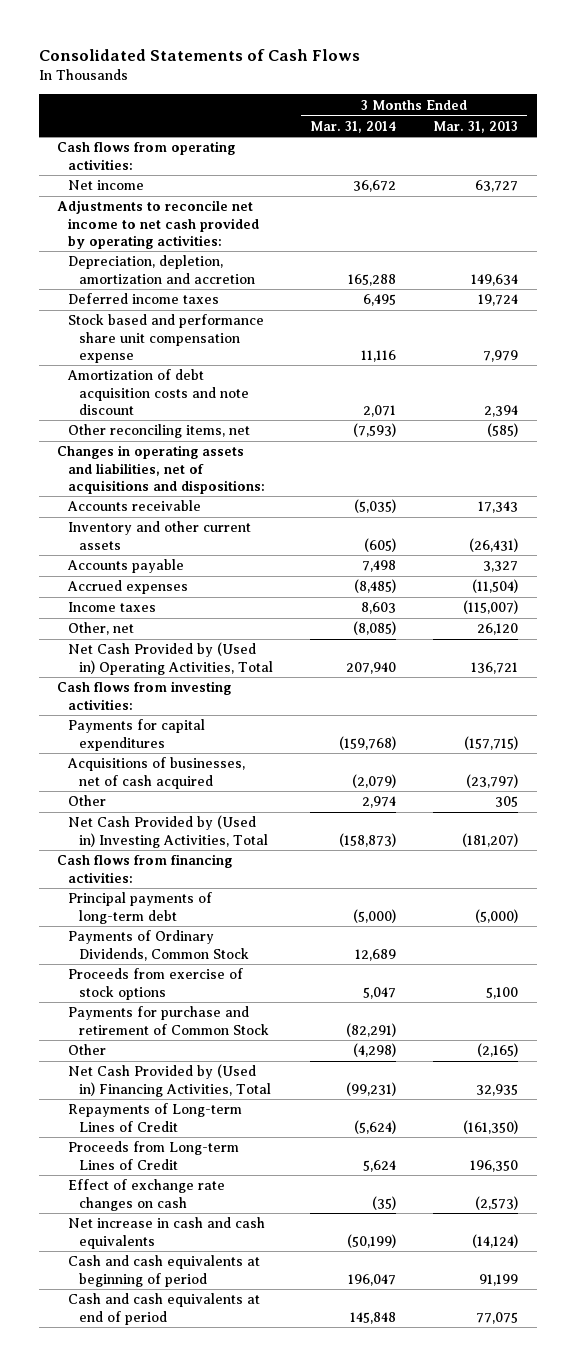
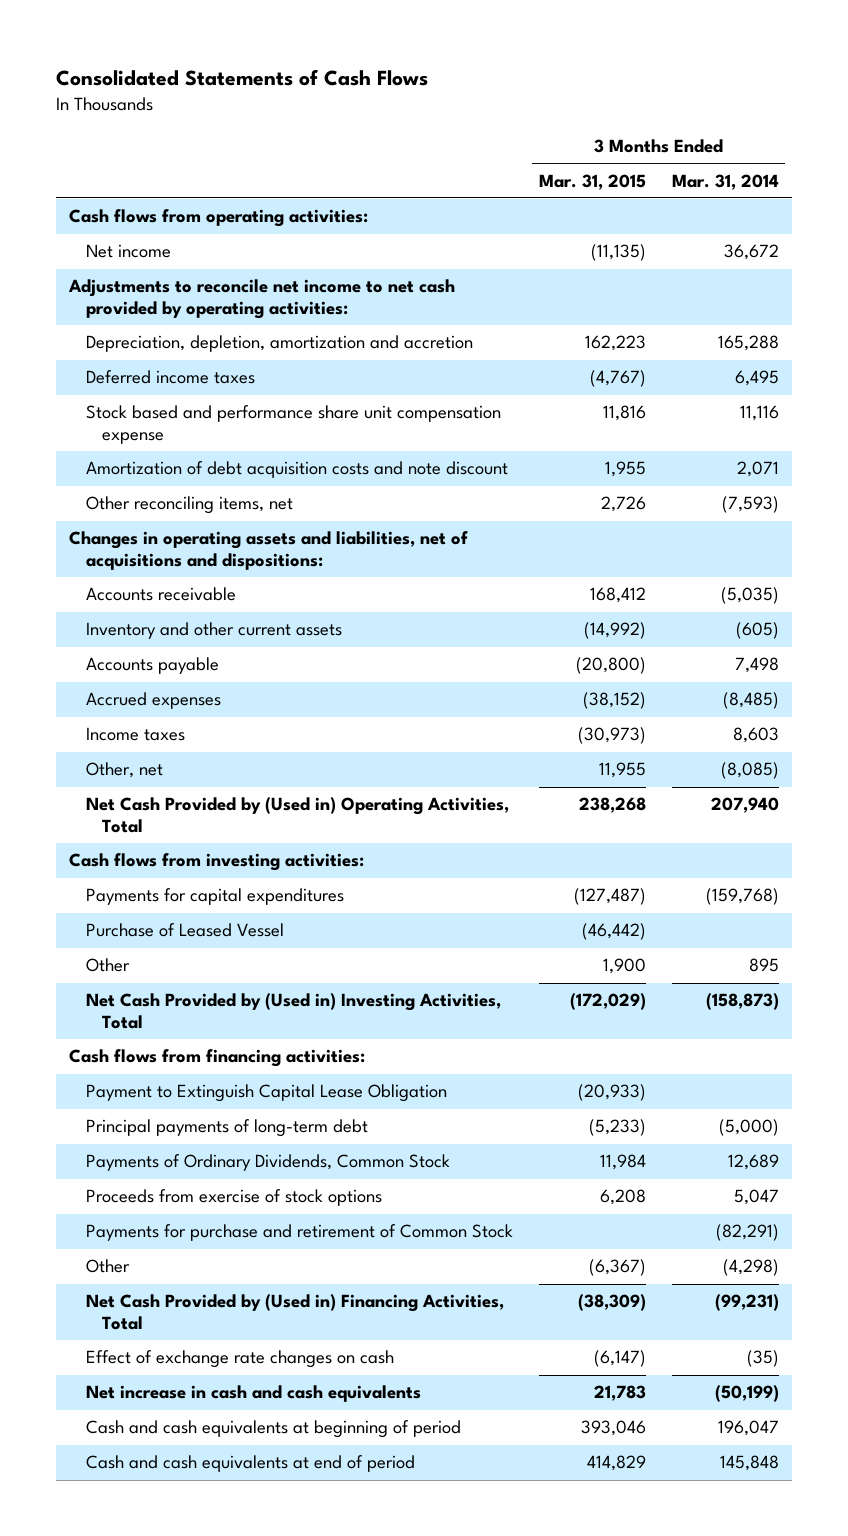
- | 3 Months Ended Mar. 31, 2014 | 3 Months Ended Mar. 31, 2013
+ | 3 Months Ended Mar. 31, 2015 | 3 Months Ended Mar. 31, 2014
- Acquisitions of businesses, net of cash acquired | (2,079) | (23,797)
- Other | 2,974 | 305
+ Purchase of Leased Vessel | (46,442) |
+ Other | 1,900 | 895
+ Payment to Extinguish Capital Lease Obligation | (20,933) |
- Repayments of Long-term Lines of Credit | (5,624) | (161,350)
- Proceeds from Long-term Lines of Credit | 5,624 | 196,350

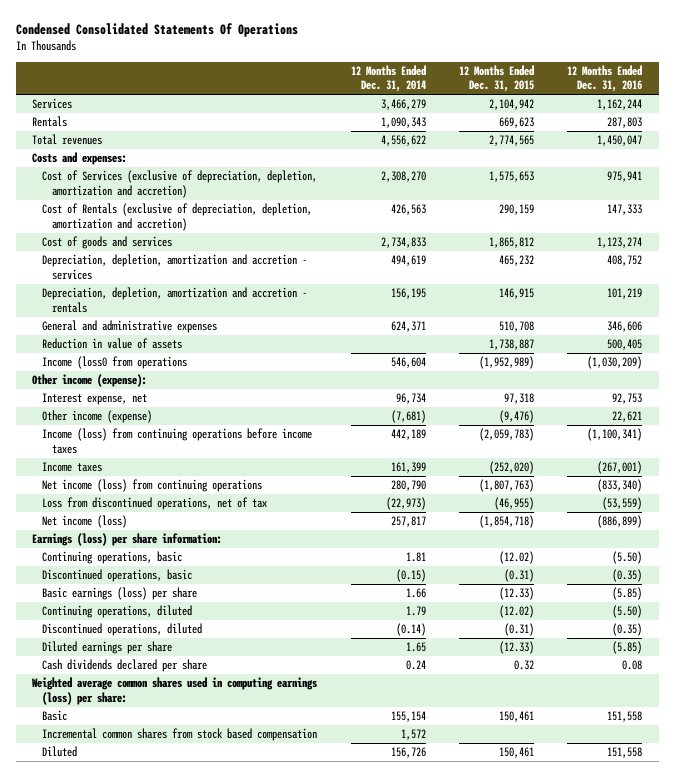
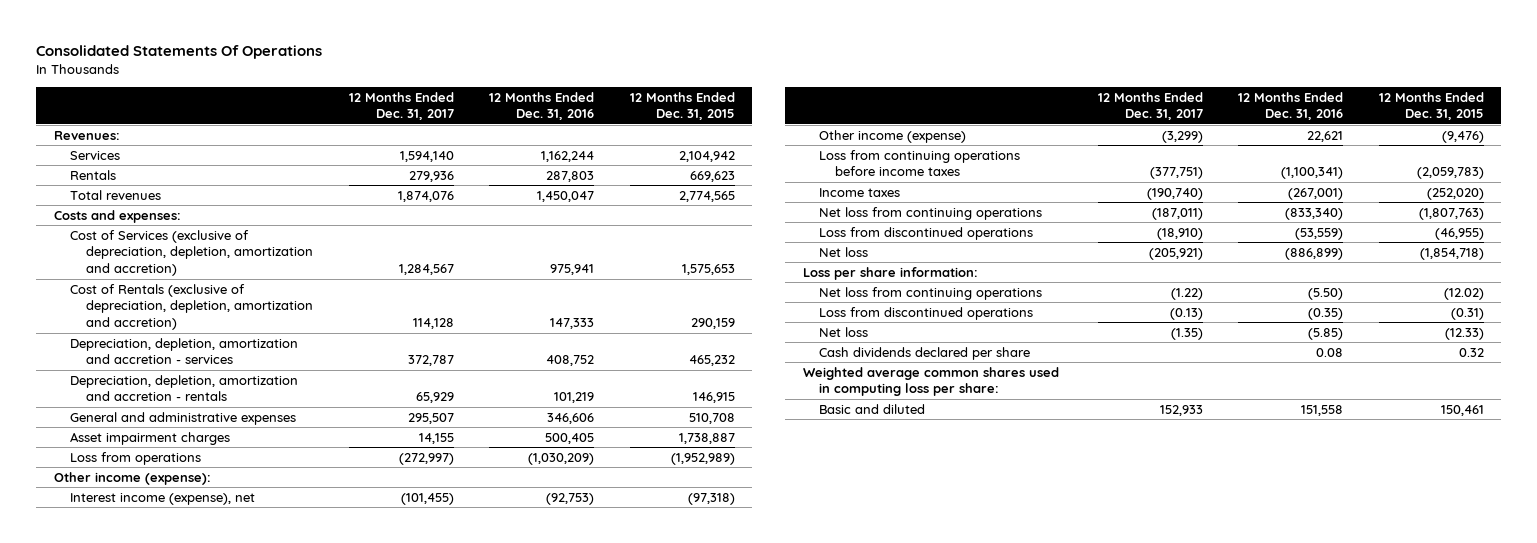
- Condensed Consolidated Statements Of Operations
+ Consolidated Statements Of Operations
- | 12 Months Ended Dec. 31, 2014 | 12 Months Ended Dec. 31, 2015 | 12 Months Ended Dec. 31, 2016
+ | 12 Months Ended Dec. 31, 2017 | 12 Months Ended Dec. 31, 2016 | 12 Months Ended Dec. 31, 2015
+ Revenues:
- Cost of goods and services | 2,734,833 | 1,865,812 | 1,123,274
- Reduction in value of assets | | 1,738,887 | 500,405
- Income (loss0 from operations | 546,604 | (1,952,989) | (1,030,209)
+ Asset impairment charges | 14,155 | 500,405 | 1,738,887
+ Loss from operations | (272,997) | (1,030,209) | (1,952,989)
- Interest expense, net | 96,734 | 97,318 | 92,753
+ Interest income (expense), net | (101,455) | (92,753) | (97,318)
- Income (loss) from continuing operations before income taxes | 442,189 | (2,059,783) | (1,100,341)
+ Loss from continuing operations before income taxes | (377,751) | (1,100,341) | (2,059,783)
- Net income (loss) from continuing operations | 280,790 | (1,807,763) | (833,340)
- Loss from discontinued operations, net of tax | (22,973) | (46,955) | (53,559)
- Net income (loss) | 257,817 | (1,854,718) | (886,899)
- Earnings (loss) per share information:
- Continuing operations, basic | 1.81 | (12.02) | (5.50)
- Discontinued operations, basic | (0.15) | (0.31) | (0.35)
- Basic earnings (loss) per share | 1.66 | (12.33) | (5.85)
- Continuing operations, diluted | 1.79 | (12.02) | (5.50)
- Discontinued operations, diluted | (0.14) | (0.31) | (0.35)
- Diluted earnings per share | 1.65 | (12.33) | (5.85)
+ Net loss from continuing operations | (187,011) | (833,340) | (1,807,763)
+ Loss from discontinued operations | (18,910) | (53,559) | (46,955)
+ Net loss | (205,921) | (886,899) | (1,854,718)
+ Loss per share information:
+ Net loss from continuing operations | (1.22) | (5.50) | (12.02)
+ Loss from discontinued operations | (0.13) | (0.35) | (0.31)
+ Net loss | (1.35) | (5.85) | (12.33)
- Weighted average common shares used in computing earnings (loss) per share:
- Basic | 155,154 | 150,461 | 151,558
- Incremental common shares from stock based compensation | 1,572 | |
- Diluted | 156,726 | 150,461 | 151,558
+ Weighted average common shares used in computing loss per share:
+ Basic and diluted | 152,933 | 151,558 | 150,461

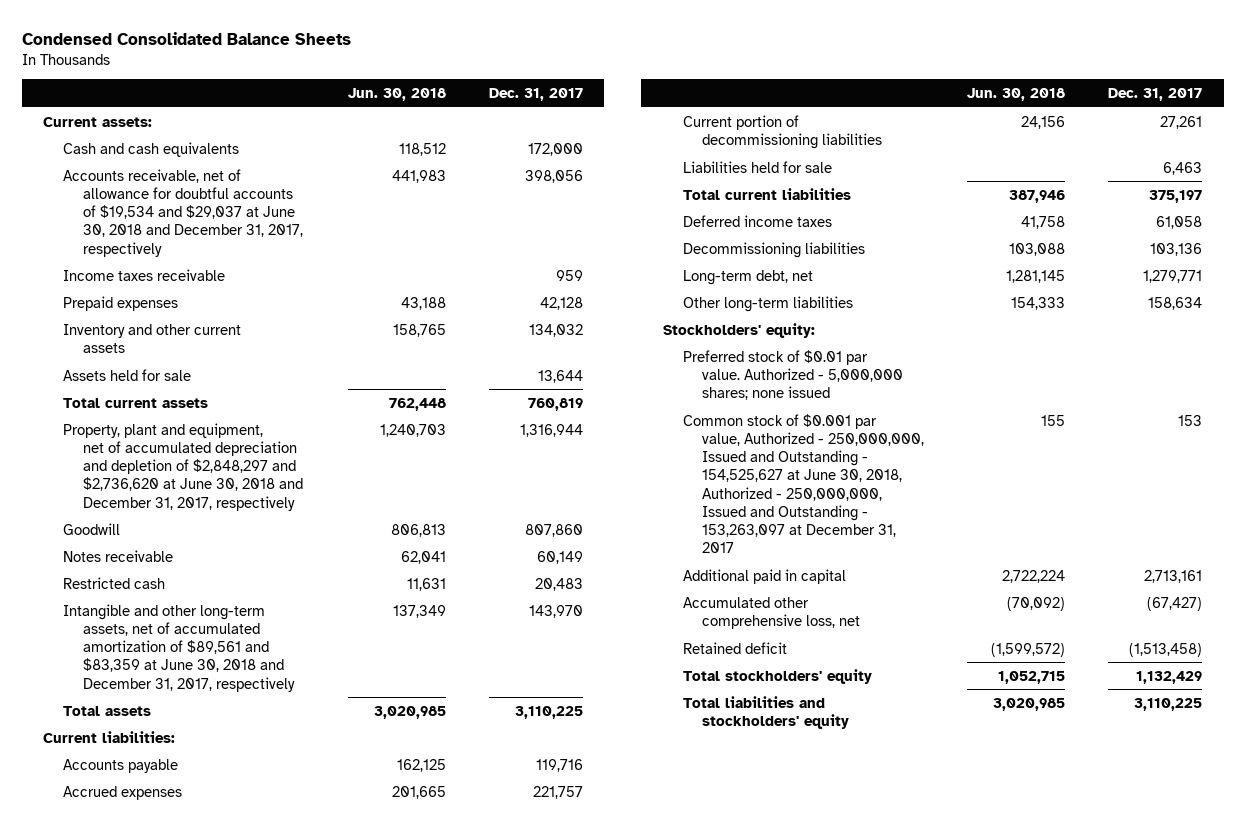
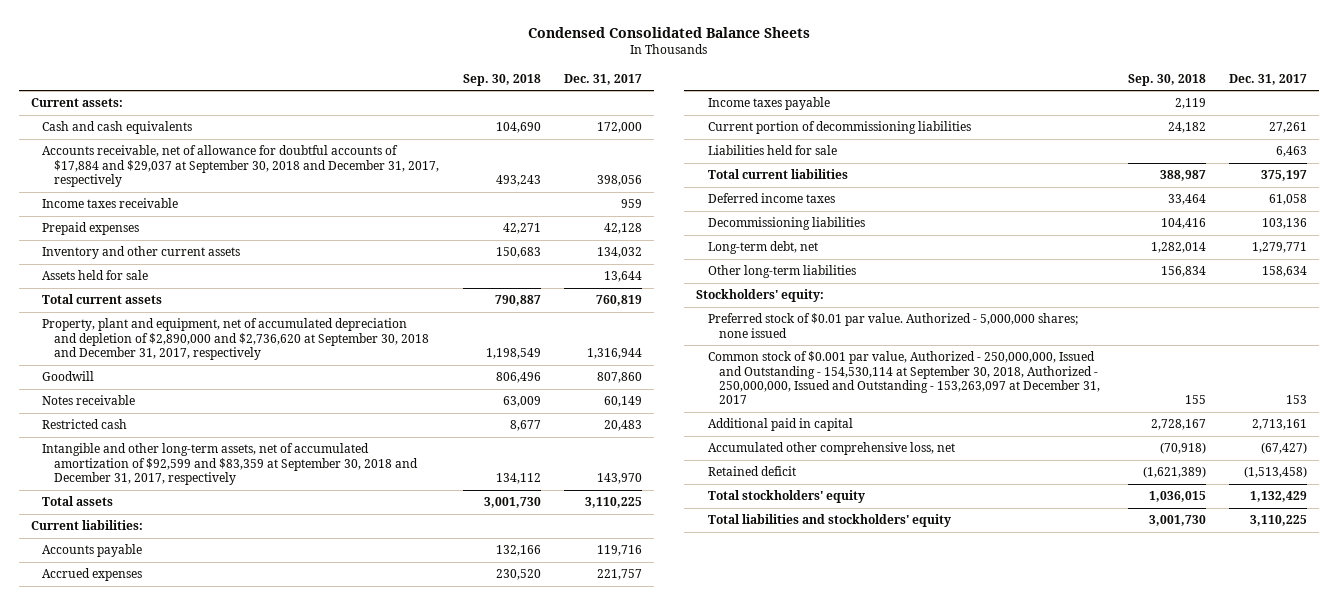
- | Jun. 30, 2018 | Dec. 31, 2017
+ | Sep. 30, 2018 | Dec. 31, 2017
- Accounts receivable, net of allowance for doubtful accounts of $19,534 and $29,037 at June 30, 2018 and December 31, 2017, respectively | 441,983 | 398,056
+ Accounts receivable, net of allowance for doubtful accounts of $17,884 and $29,037 at September 30, 2018 and December 31, 2017, respectively | 493,243 | 398,056
- Property, plant and equipment, net of accumulated depreciation and depletion of $2,848,297 and $2,736,620 at June 30, 2018 and December 31, 2017, respectively | 1,240,703 | 1,316,944
+ Property, plant and equipment, net of accumulated depreciation and depletion of $2,890,000 and $2,736,620 at September 30, 2018 and December 31, 2017, respectively | 1,198,549 | 1,316,944
- Intangible and other long-term assets, net of accumulated amortization of $89,561 and $83,359 at June 30, 2018 and December 31, 2017, respectively | 137,349 | 143,970
+ Intangible and other long-term assets, net of accumulated amortization of $92,599 and $83,359 at September 30, 2018 and December 31, 2017, respectively | 134,112 | 143,970
+ Income taxes payable | 2,119 |
- Common stock of $0.001 par value, Authorized - 250,000,000, Issued and Outstanding - 154,525,627 at June 30, 2018, Authorized - 250,000,000, Issued and Outstanding - 153,263,097 at December 31, 2017 | 155 | 153
+ Common stock of $0.001 par value, Authorized - 250,000,000, Issued and Outstanding - 154,530,114 at September 30, 2018, Authorized - 250,000,000, Issued and Outstanding - 153,263,097 at December 31, 2017 | 155 | 153

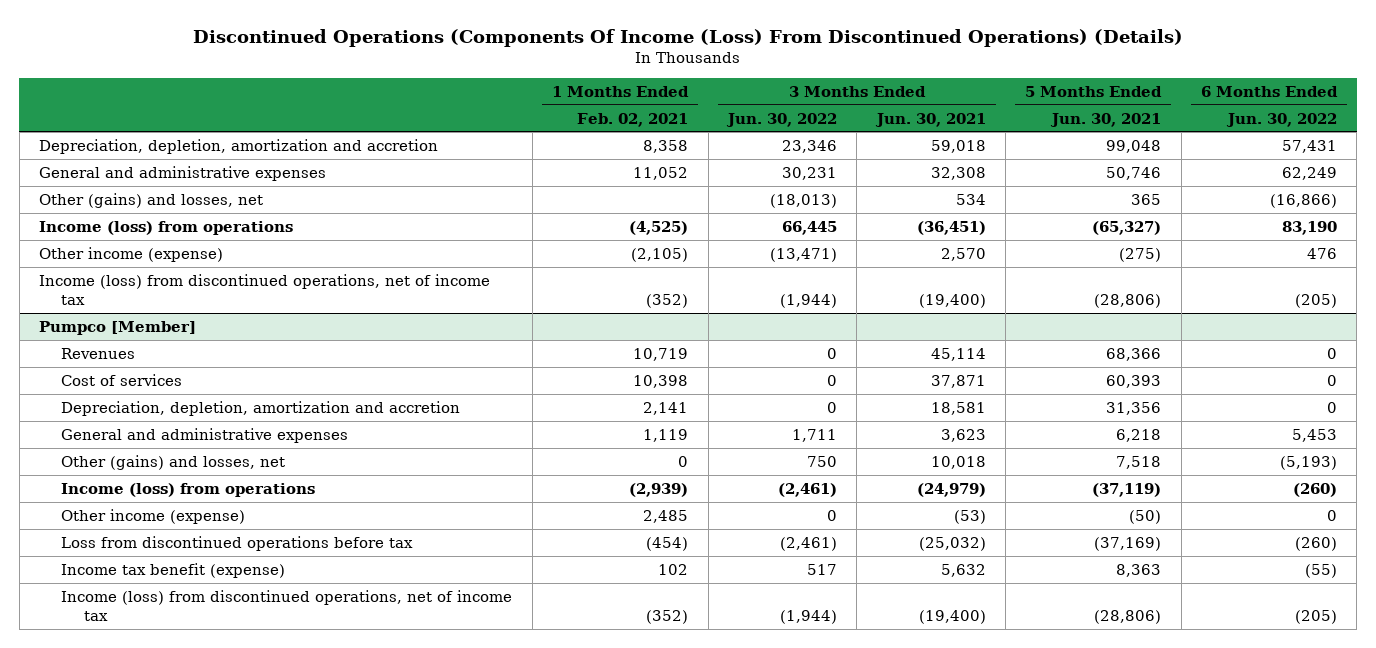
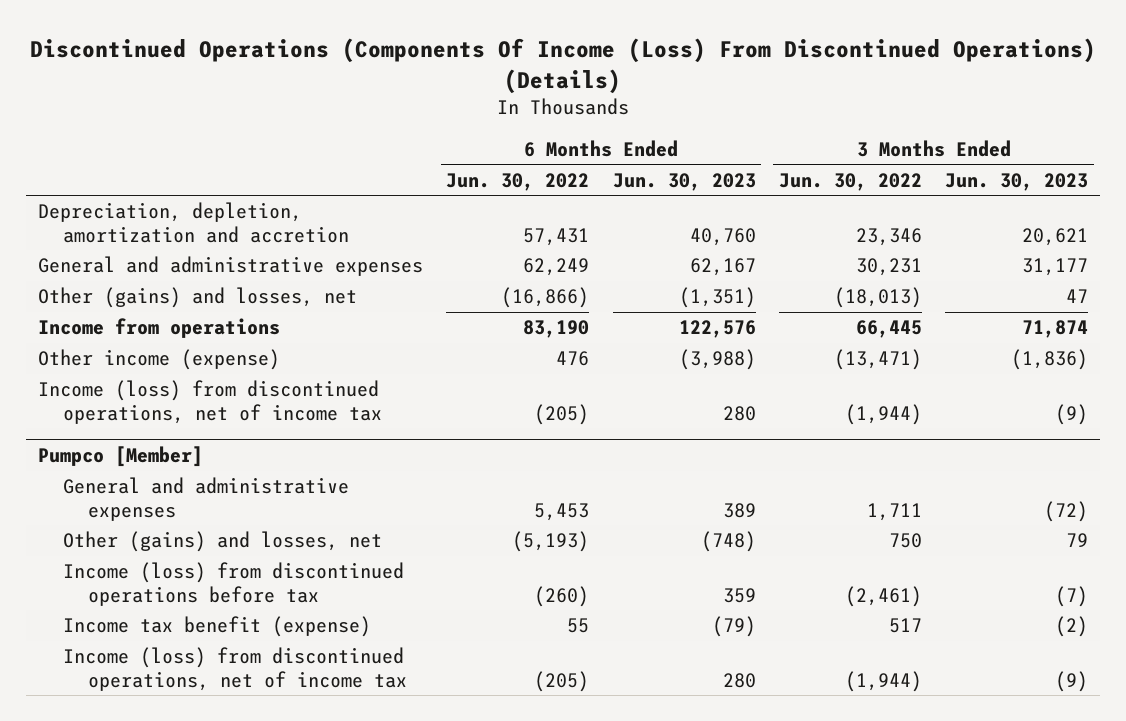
- | 1 Months Ended Feb. 02, 2021 | 3 Months Ended Jun. 30, 2022 | 3 Months Ended Jun. 30, 2021 | 5 Months Ended Jun. 30, 2021 | 6 Months Ended Jun. 30, 2022
+ | 6 Months Ended Jun. 30, 2022 | 6 Months Ended Jun. 30, 2023 | 3 Months Ended Jun. 30, 2022 | 3 Months Ended Jun. 30, 2023
- Income (loss) from operations | (4,525) | 66,445 | (36,451) | (65,327) | 83,190
+ Income from operations | 83,190 | 122,576 | 66,445 | 71,874
@ Pumpco [Member]
- Revenues | 10,719 | 0 | 45,114 | 68,366 | 0
- Cost of services | 10,398 | 0 | 37,871 | 60,393 | 0
- Depreciation, depletion, amortization and accretion | 2,141 | 0 | 18,581 | 31,356 | 0
- Income (loss) from operations | (2,939) | (2,461) | (24,979) | (37,119) | (260)
- Other income (expense) | 2,485 | 0 | (53) | (50) | 0
- Loss from discontinued operations before tax | (454) | (2,461) | (25,032) | (37,169) | (260)
- Income tax benefit (expense) | 102 | 517 | 5,632 | 8,363 | (55)
+ Income (loss) from discontinued operations before tax | (260) | 359 | (2,461) | (7)
+ Income tax benefit (expense) | 55 | (79) | 517 | (2)

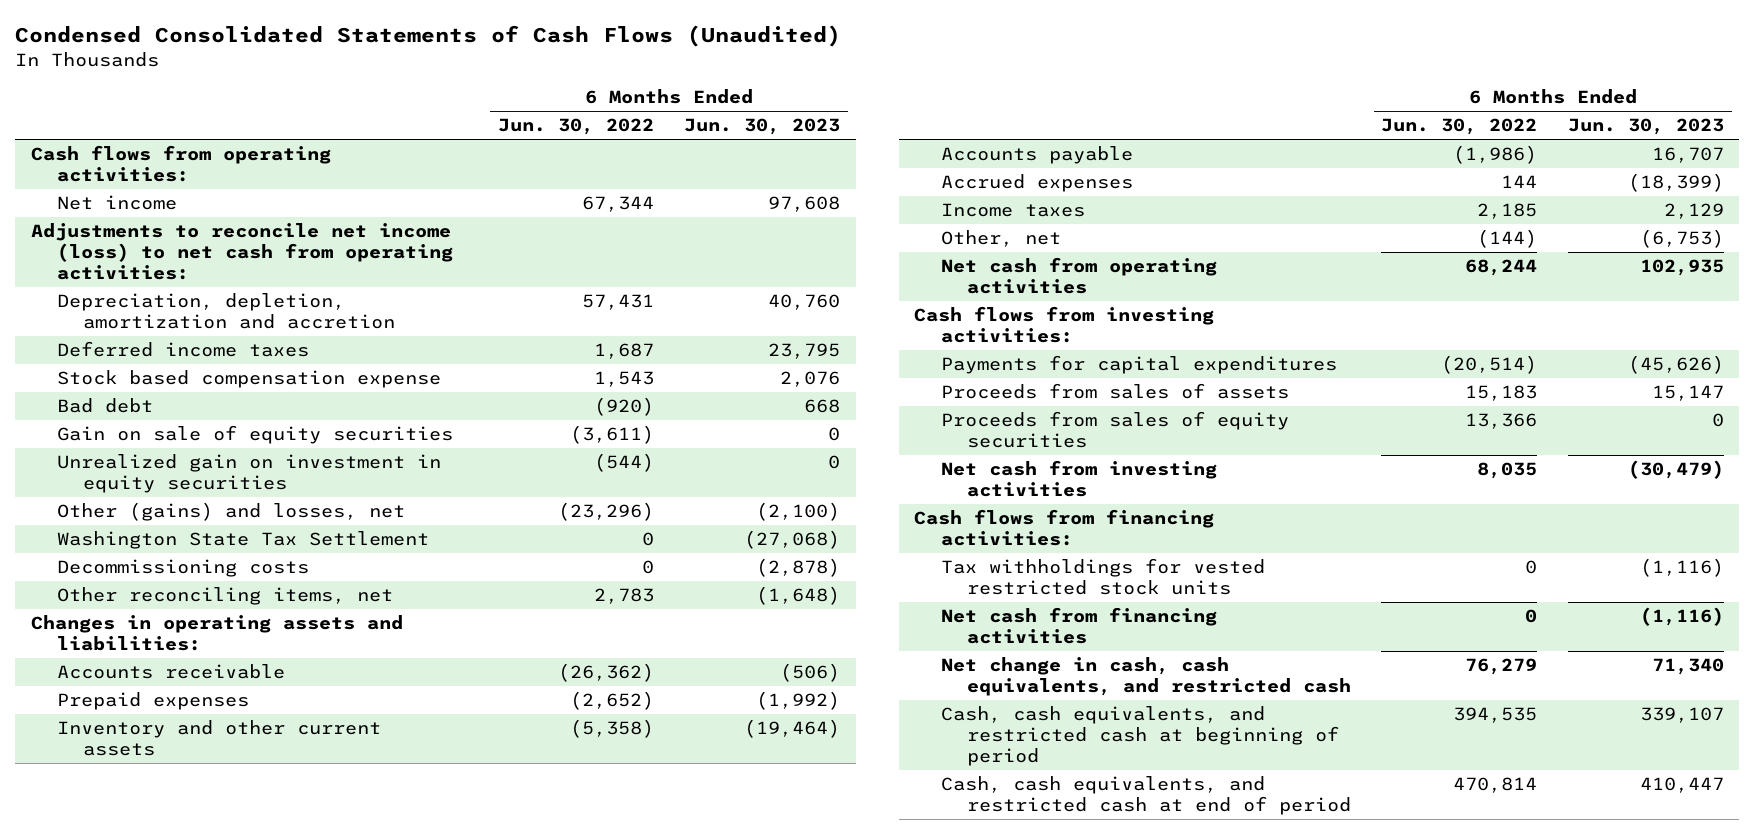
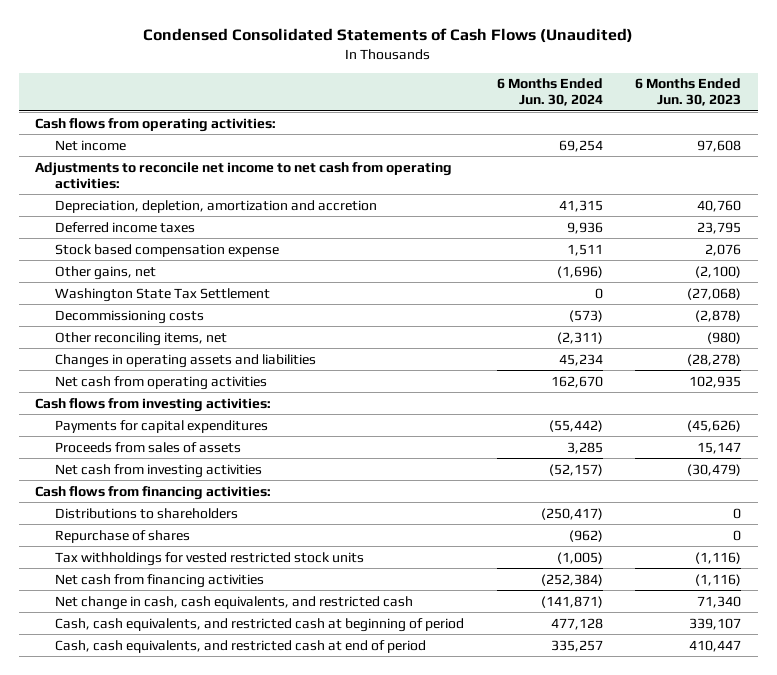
- | 6 Months Ended Jun. 30, 2022 | 6 Months Ended Jun. 30, 2023
+ | 6 Months Ended Jun. 30, 2024 | 6 Months Ended Jun. 30, 2023
- Adjustments to reconcile net income (loss) to net cash from operating activities:
+ Adjustments to reconcile net income to net cash from operating activities:
- Bad debt | (920) | 668
- Gain on sale of equity securities | (3,611) | 0
- Unrealized gain on investment in equity securities | (544) | 0
- Other (gains) and losses, net | (23,296) | (2,100)
+ Other gains, net | (1,696) | (2,100)
- Other reconciling items, net | 2,783 | (1,648)
- Changes in operating assets and liabilities:
- Accounts receivable | (26,362) | (506)
- Prepaid expenses | (2,652) | (1,992)
- Inventory and other current assets | (5,358) | (19,464)
- Accounts payable | (1,986) | 16,707
- Accrued expenses | 144 | (18,399)
- Income taxes | 2,185 | 2,129
- Other, net | (144) | (6,753)
+ Other reconciling items, net | (2,311) | (980)
+ Changes in operating assets and liabilities | 45,234 | (28,278)
- Proceeds from sales of equity securities | 13,366 | 0
+ Distributions to shareholders | (250,417) | 0
+ Repurchase of shares | (962) | 0

